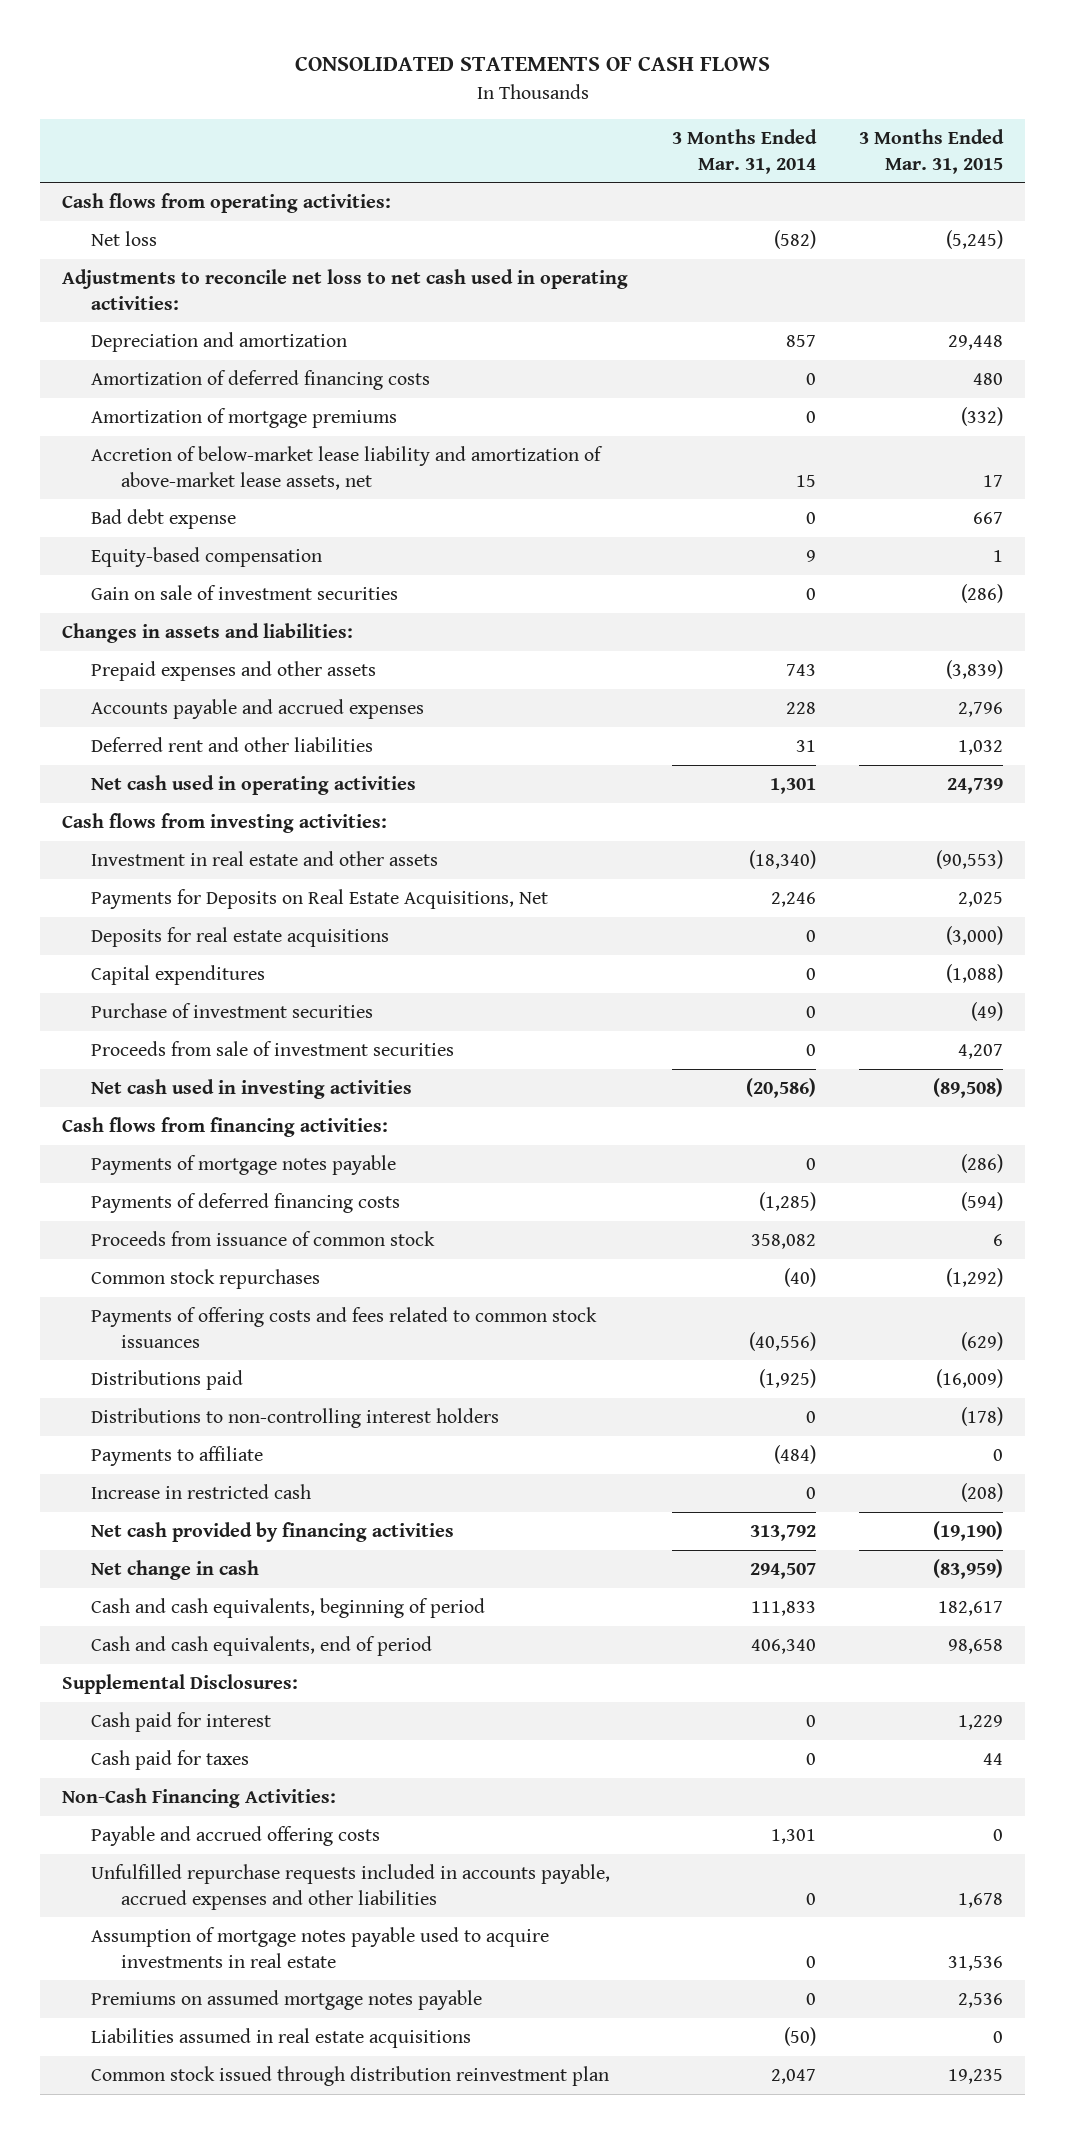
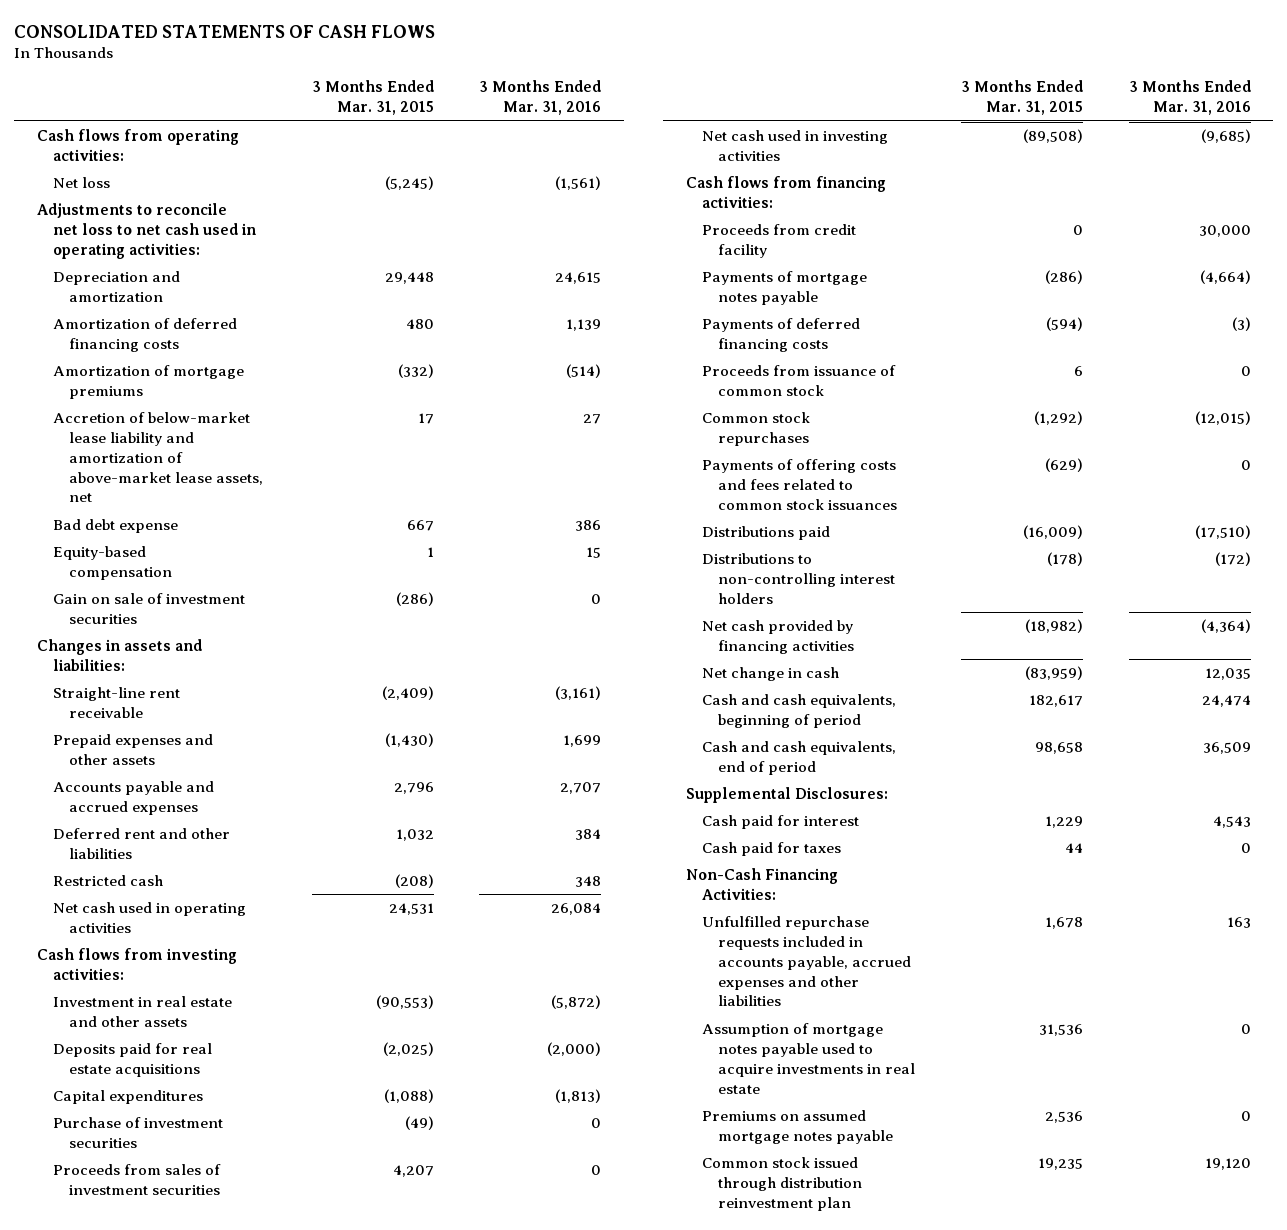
- | 3 Months Ended Mar. 31, 2014 | 3 Months Ended Mar. 31, 2015
+ | 3 Months Ended Mar. 31, 2015 | 3 Months Ended Mar. 31, 2016
- Prepaid expenses and other assets | 743 | (3,839)
+ Straight-line rent receivable | (2,409) | (3,161)
+ Prepaid expenses and other assets | (1,430) | 1,699
- Net cash used in operating activities | 1,301 | 24,739
+ Restricted cash | (208) | 348
+ Net cash used in operating activities | 24,531 | 26,084
- Payments for Deposits on Real Estate Acquisitions, Net | 2,246 | 2,025
- Deposits for real estate acquisitions | 0 | (3,000)
+ Deposits paid for real estate acquisitions | (2,025) | (2,000)
- Proceeds from sale of investment securities | 0 | 4,207
+ Proceeds from sales of investment securities | 4,207 | 0
+ Proceeds from credit facility | 0 | 30,000
- Payments to affiliate | (484) | 0
- Increase in restricted cash | 0 | (208)
- Net cash provided by financing activities | 313,792 | (19,190)
+ Net cash provided by financing activities | (18,982) | (4,364)
- Payable and accrued offering costs | 1,301 | 0
- Liabilities assumed in real estate acquisitions | (50) | 0

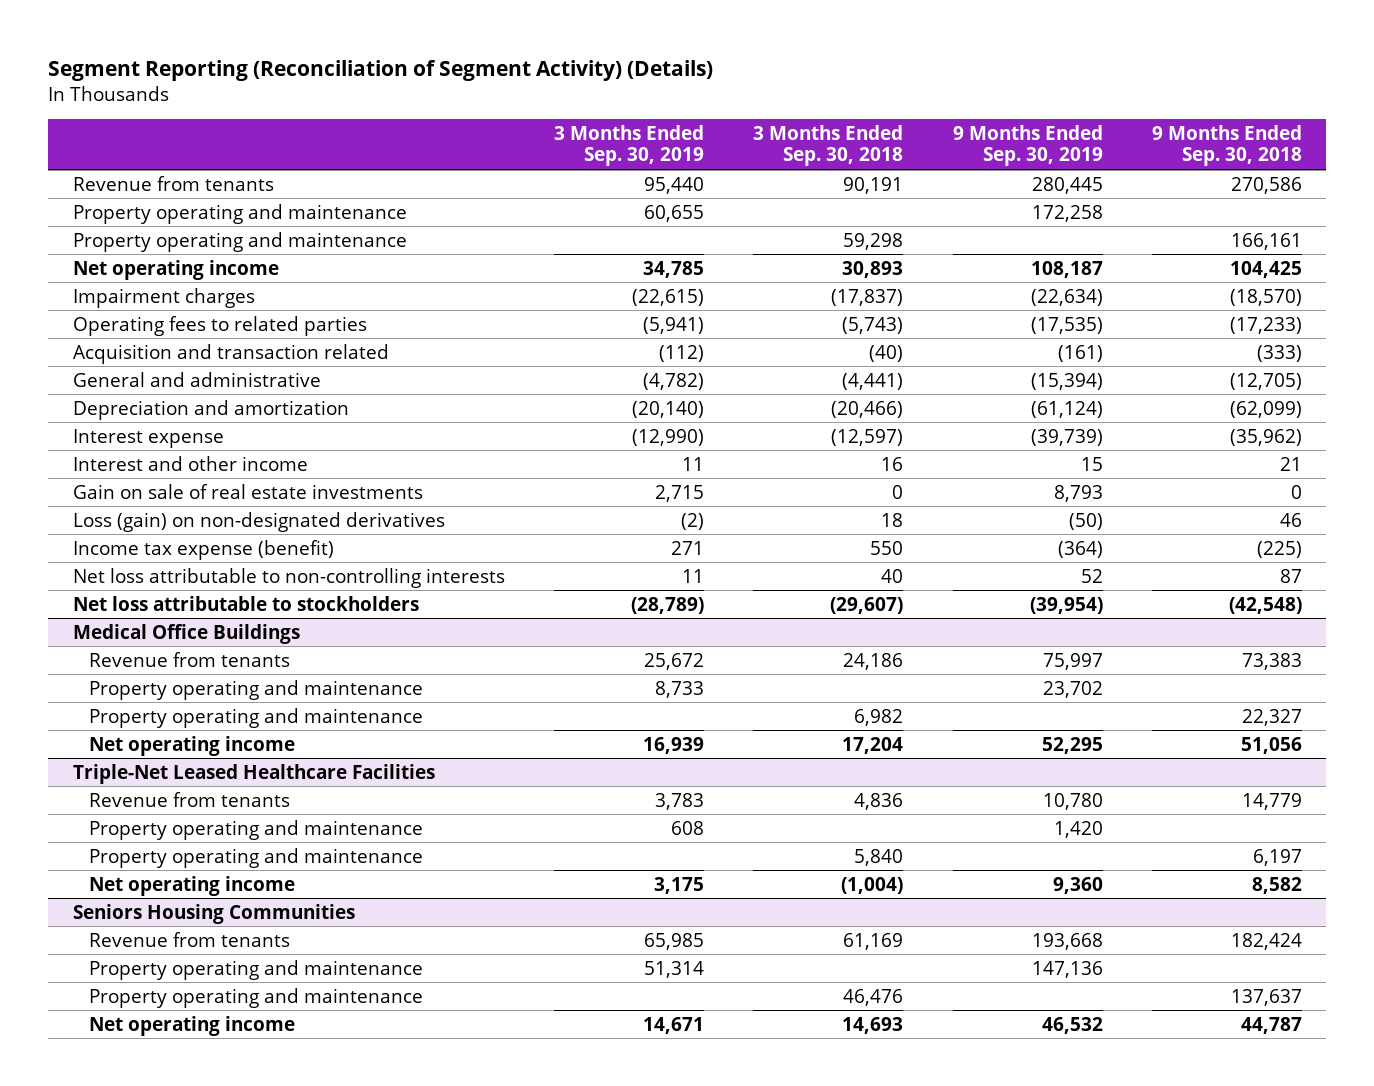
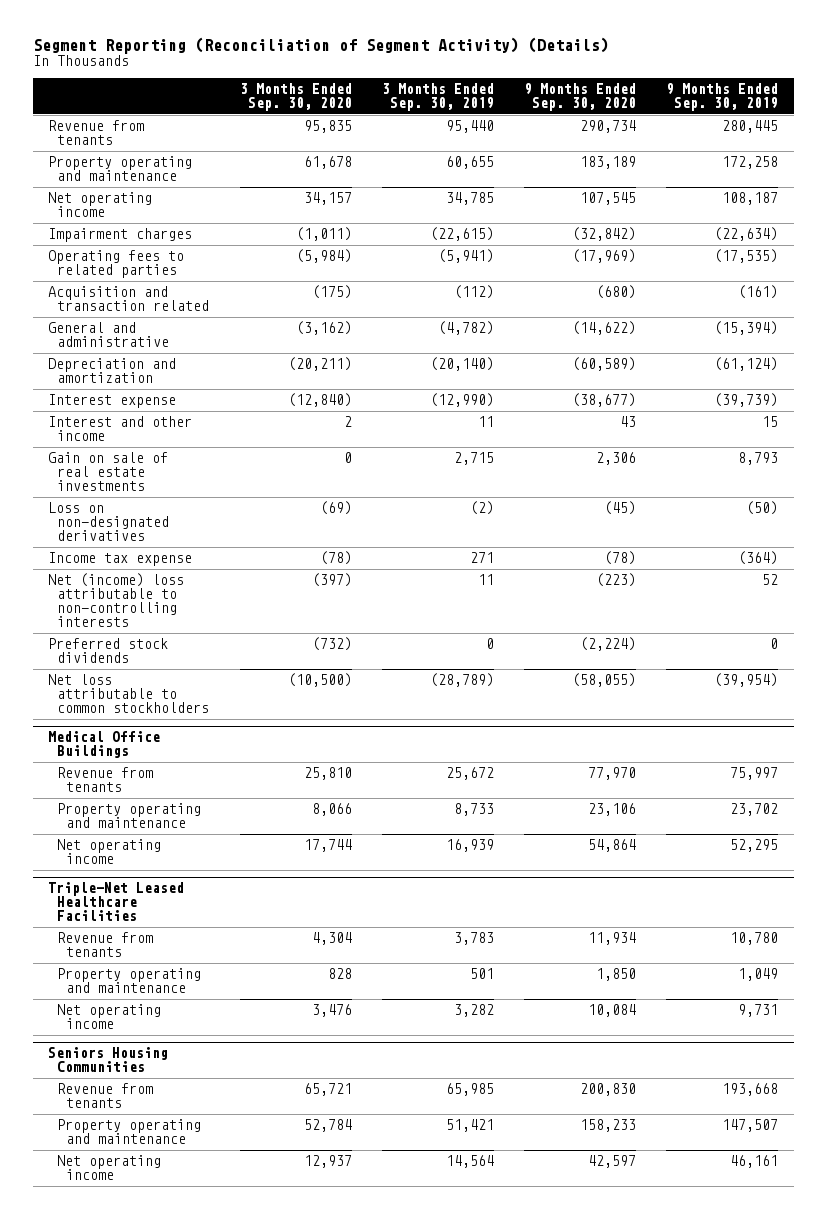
- | 3 Months Ended Sep. 30, 2019 | 3 Months Ended Sep. 30, 2018 | 9 Months Ended Sep. 30, 2019 | 9 Months Ended Sep. 30, 2018
+ | 3 Months Ended Sep. 30, 2020 | 3 Months Ended Sep. 30, 2019 | 9 Months Ended Sep. 30, 2020 | 9 Months Ended Sep. 30, 2019
- Property operating and maintenance | | 59,298 | | 166,161
- Loss (gain) on non-designated derivatives | (2) | 18 | (50) | 46
- Income tax expense (benefit) | 271 | 550 | (364) | (225)
- Net loss attributable to non-controlling interests | 11 | 40 | 52 | 87
- Net loss attributable to stockholders | (28,789) | (29,607) | (39,954) | (42,548)
+ Loss on non-designated derivatives | (69) | (2) | (45) | (50)
+ Income tax expense | (78) | 271 | (78) | (364)
+ Net (income) loss attributable to non-controlling interests | (397) | 11 | (223) | 52
+ Preferred stock dividends | (732) | 0 | (2,224) | 0
+ Net loss attributable to common stockholders | (10,500) | (28,789) | (58,055) | (39,954)
@ Medical Office Buildings
- Property operating and maintenance | | 6,982 | | 22,327
@ Triple-Net Leased Healthcare Facilities
- Property operating and maintenance | 608 | | 1,420 |
- Property operating and maintenance | | 5,840 | | 6,197
- Net operating income | 3,175 | (1,004) | 9,360 | 8,582
+ Property operating and maintenance | 828 | 501 | 1,850 | 1,049
+ Net operating income | 3,476 | 3,282 | 10,084 | 9,731
@ Seniors Housing Communities
- Property operating and maintenance | 51,314 | | 147,136 |
- Property operating and maintenance | | 46,476 | | 137,637
- Net operating income | 14,671 | 14,693 | 46,532 | 44,787
+ Property operating and maintenance | 52,784 | 51,421 | 158,233 | 147,507
+ Net operating income | 12,937 | 14,564 | 42,597 | 46,161

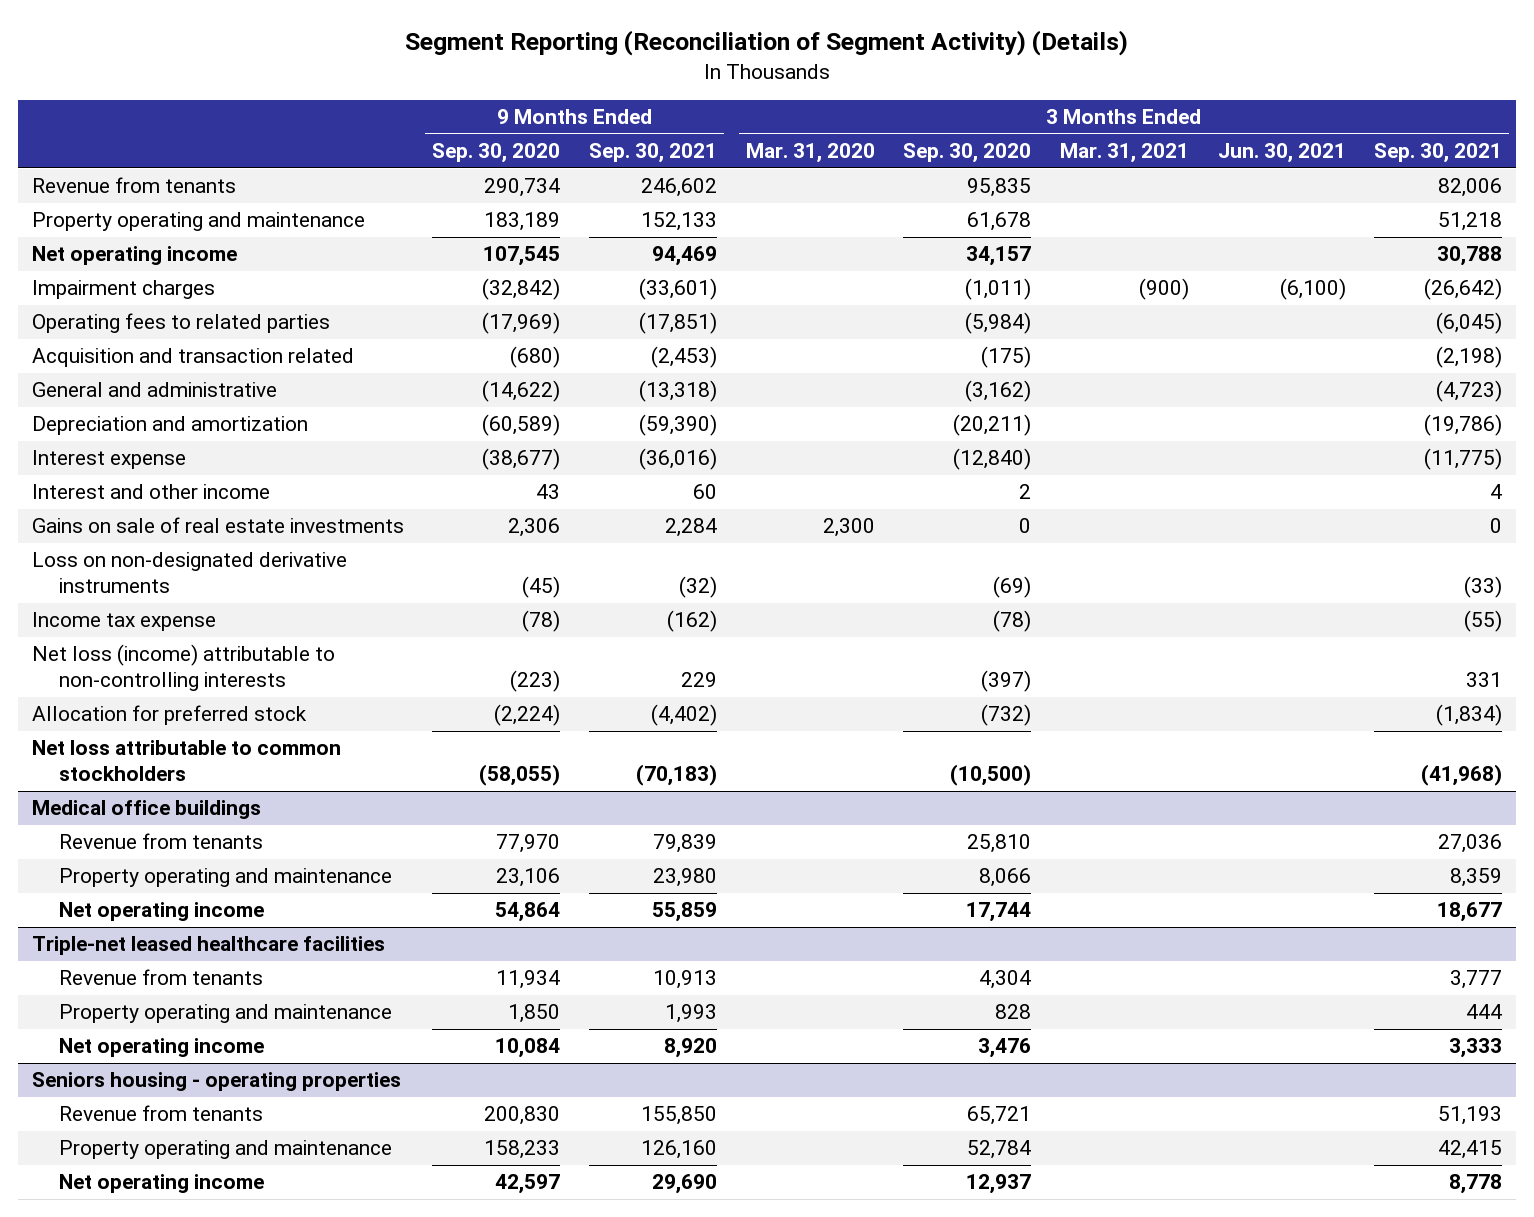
- | 3 Months Ended Sep. 30, 2020 | 3 Months Ended Sep. 30, 2019 | 9 Months Ended Sep. 30, 2020 | 9 Months Ended Sep. 30, 2019
+ | 9 Months Ended Sep. 30, 2020 | 9 Months Ended Sep. 30, 2021 | 3 Months Ended Mar. 31, 2020 | 3 Months Ended Sep. 30, 2020 | 3 Months Ended Mar. 31, 2021 | 3 Months Ended Jun. 30, 2021 | 3 Months Ended Sep. 30, 2021
- Gain on sale of real estate investments | 0 | 2,715 | 2,306 | 8,793
- Loss on non-designated derivatives | (69) | (2) | (45) | (50)
+ Gains on sale of real estate investments | 2,306 | 2,284 | 2,300 | 0 | | | 0
+ Loss on non-designated derivative instruments | (45) | (32) | | (69) | | | (33)
- Net (income) loss attributable to non-controlling interests | (397) | 11 | (223) | 52
- Preferred stock dividends | (732) | 0 | (2,224) | 0
+ Net loss (income) attributable to non-controlling interests | (223) | 229 | | (397) | | | 331
+ Allocation for preferred stock | (2,224) | (4,402) | | (732) | | | (1,834)
- Medical Office Buildings
+ Medical office buildings
- Triple-Net Leased Healthcare Facilities
+ Triple-net leased healthcare facilities
- Seniors Housing Communities
+ Seniors housing - operating properties

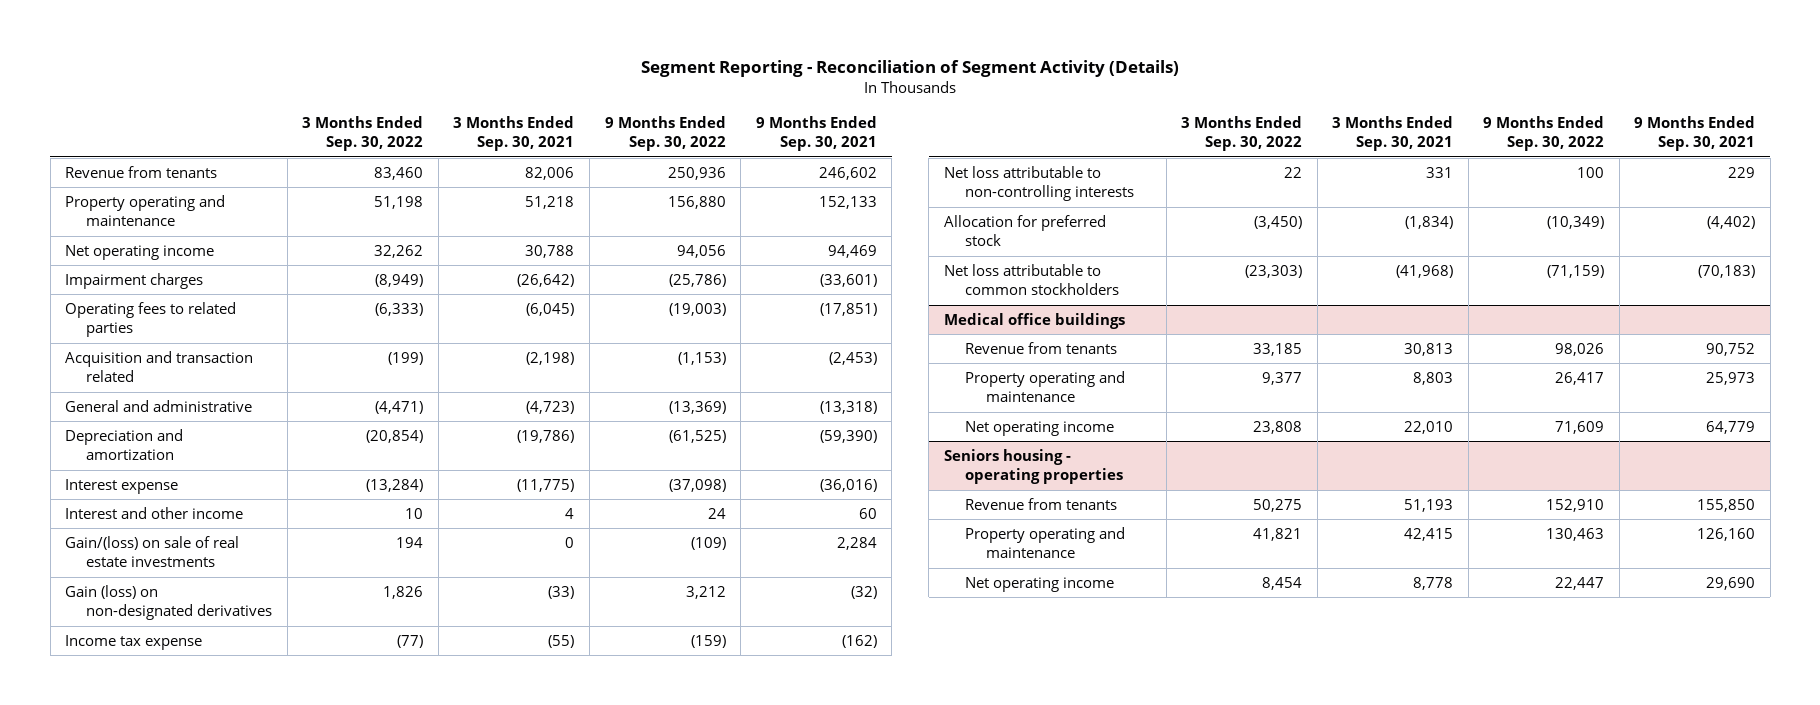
- Segment Reporting (Reconciliation of Segment Activity) (Details)
+ Segment Reporting - Reconciliation of Segment Activity (Details)
- | 9 Months Ended Sep. 30, 2020 | 9 Months Ended Sep. 30, 2021 | 3 Months Ended Mar. 31, 2020 | 3 Months Ended Sep. 30, 2020 | 3 Months Ended Mar. 31, 2021 | 3 Months Ended Jun. 30, 2021 | 3 Months Ended Sep. 30, 2021
+ | 3 Months Ended Sep. 30, 2022 | 3 Months Ended Sep. 30, 2021 | 9 Months Ended Sep. 30, 2022 | 9 Months Ended Sep. 30, 2021
- Gains on sale of real estate investments | 2,306 | 2,284 | 2,300 | 0 | | | 0
- Loss on non-designated derivative instruments | (45) | (32) | | (69) | | | (33)
+ Gain/(loss) on sale of real estate investments | 194 | 0 | (109) | 2,284
+ Gain (loss) on non-designated derivatives | 1,826 | (33) | 3,212 | (32)
- Net loss (income) attributable to non-controlling interests | (223) | 229 | | (397) | | | 331
+ Net loss attributable to non-controlling interests | 22 | 331 | 100 | 229
@ Medical office buildings
- Revenue from tenants | 77,970 | 79,839 | | 25,810 | | | 27,036
- Property operating and maintenance | 23,106 | 23,980 | | 8,066 | | | 8,359
- Net operating income | 54,864 | 55,859 | | 17,744 | | | 18,677
- Triple-net leased healthcare facilities
- Revenue from tenants | 11,934 | 10,913 | | 4,304 | | | 3,777
- Property operating and maintenance | 1,850 | 1,993 | | 828 | | | 444
- Net operating income | 10,084 | 8,920 | | 3,476 | | | 3,333
@ Medical office buildings
+ Revenue from tenants | 33,185 | 30,813 | 98,026 | 90,752
+ Property operating and maintenance | 9,377 | 8,803 | 26,417 | 25,973
+ Net operating income | 23,808 | 22,010 | 71,609 | 64,779

